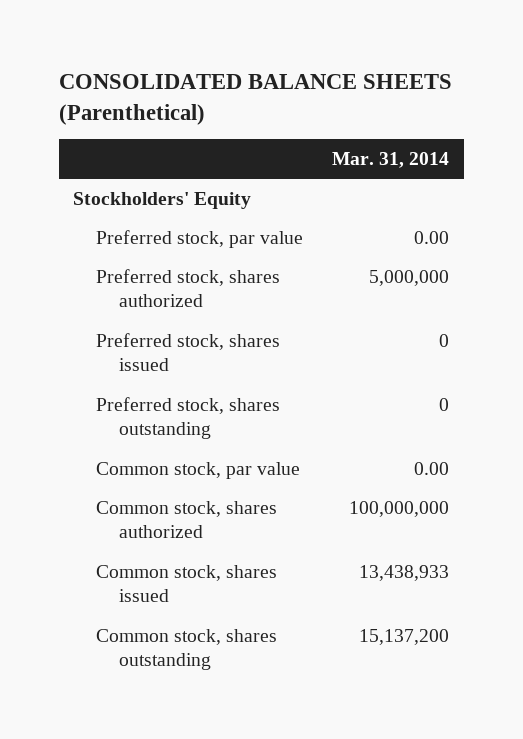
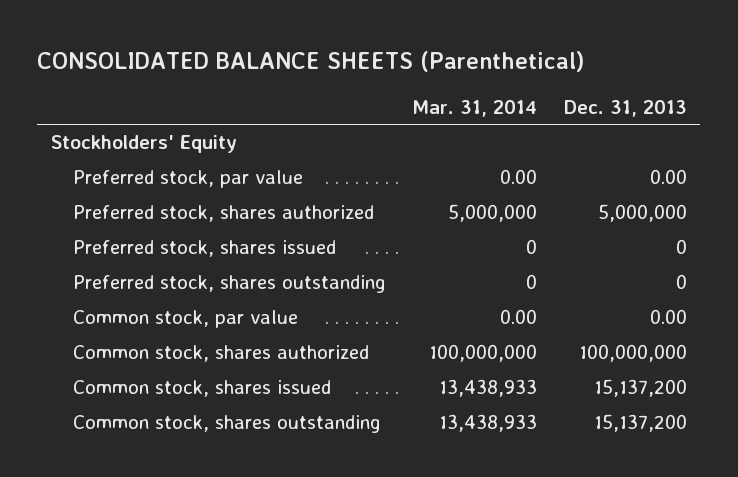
- | Mar. 31, 2014
+ | Mar. 31, 2014 | Dec. 31, 2013
- Common stock, shares outstanding | 15,137,200
+ Common stock, shares outstanding | 13,438,933 | 15,137,200

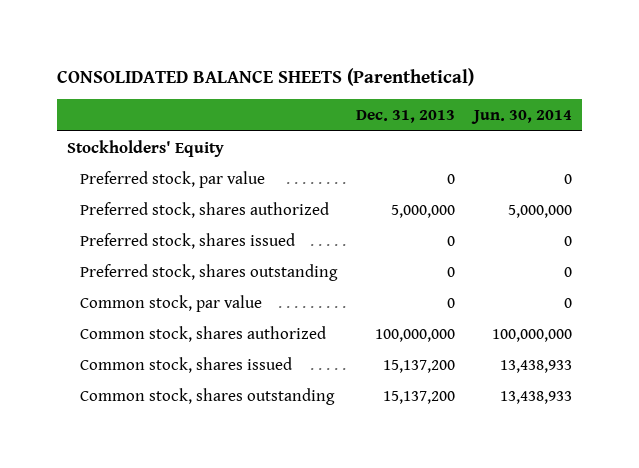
- | Mar. 31, 2014 | Dec. 31, 2013
+ | Dec. 31, 2013 | Jun. 30, 2014
- Preferred stock, par value | 0.00 | 0.00
+ Preferred stock, par value | 0 | 0
- Common stock, par value | 0.00 | 0.00
+ Common stock, par value | 0 | 0

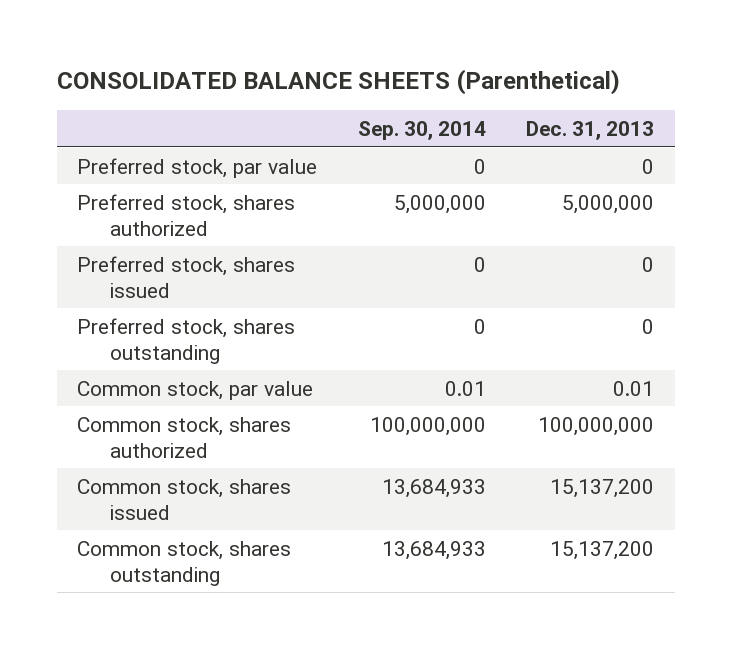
- | Dec. 31, 2013 | Jun. 30, 2014
+ | Sep. 30, 2014 | Dec. 31, 2013
- Stockholders' Equity
- Common stock, par value | 0 | 0
+ Common stock, par value | 0.01 | 0.01

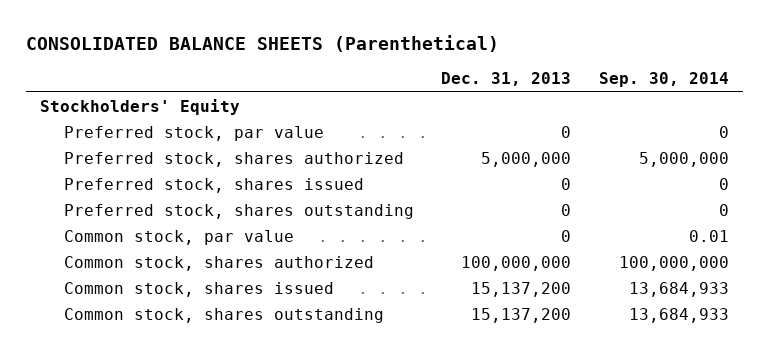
- | Sep. 30, 2014 | Dec. 31, 2013
+ | Dec. 31, 2013 | Sep. 30, 2014
+ Stockholders' Equity
- Common stock, par value | 0.01 | 0.01
+ Common stock, par value | 0 | 0.01

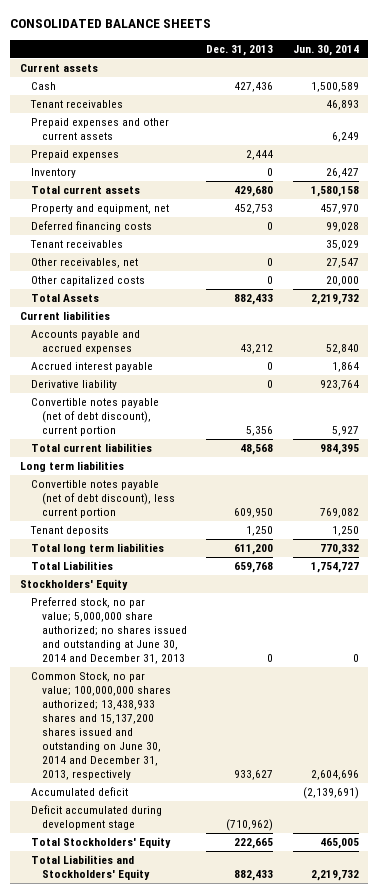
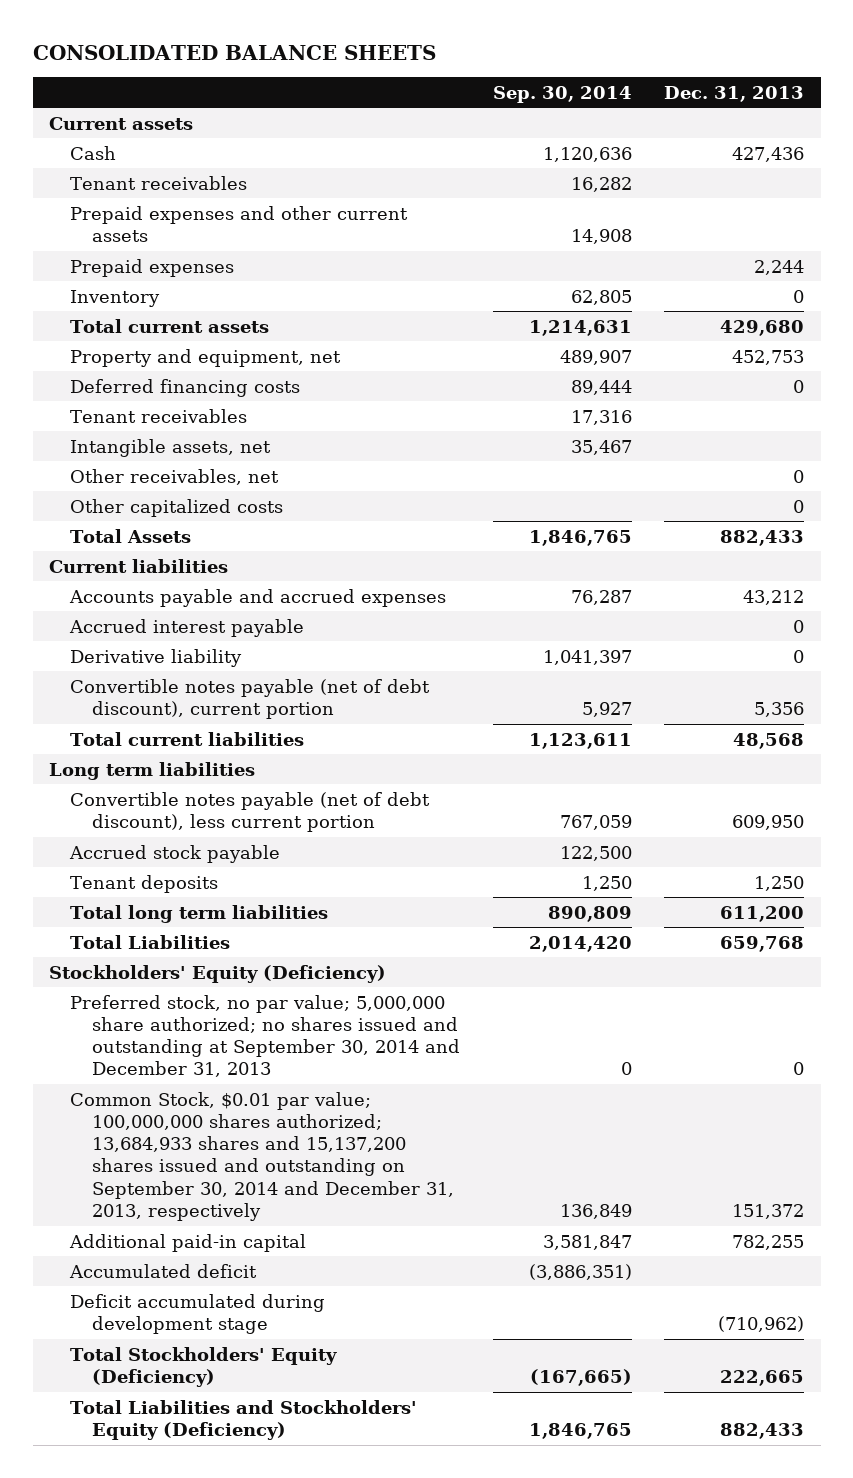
- | Dec. 31, 2013 | Jun. 30, 2014
+ | Sep. 30, 2014 | Dec. 31, 2013
- Prepaid expenses | 2,444 |
+ Prepaid expenses | | 2,244
+ Intangible assets, net | 35,467 |
+ Accrued stock payable | 122,500 |
- Stockholders' Equity
- Preferred stock, no par value; 5,000,000 share authorized; no shares issued and outstanding at June 30, 2014 and December 31, 2013 | 0 | 0
- Common Stock, no par value; 100,000,000 shares authorized; 13,438,933 shares and 15,137,200 shares issued and outstanding on June 30, 2014 and December 31, 2013, respectively | 933,627 | 2,604,696
+ Stockholders' Equity (Deficiency)
+ Preferred stock, no par value; 5,000,000 share authorized; no shares issued and outstanding at September 30, 2014 and December 31, 2013 | 0 | 0
+ Common Stock, $0.01 par value; 100,000,000 shares authorized; 13,684,933 shares and 15,137,200 shares issued and outstanding on September 30, 2014 and December 31, 2013, respectively | 136,849 | 151,372
+ Additional paid-in capital | 3,581,847 | 782,255
- Total Stockholders' Equity | 222,665 | 465,005
- Total Liabilities and Stockholders' Equity | 882,433 | 2,219,732
+ Total Stockholders' Equity (Deficiency) | (167,665) | 222,665
+ Total Liabilities and Stockholders' Equity (Deficiency) | 1,846,765 | 882,433

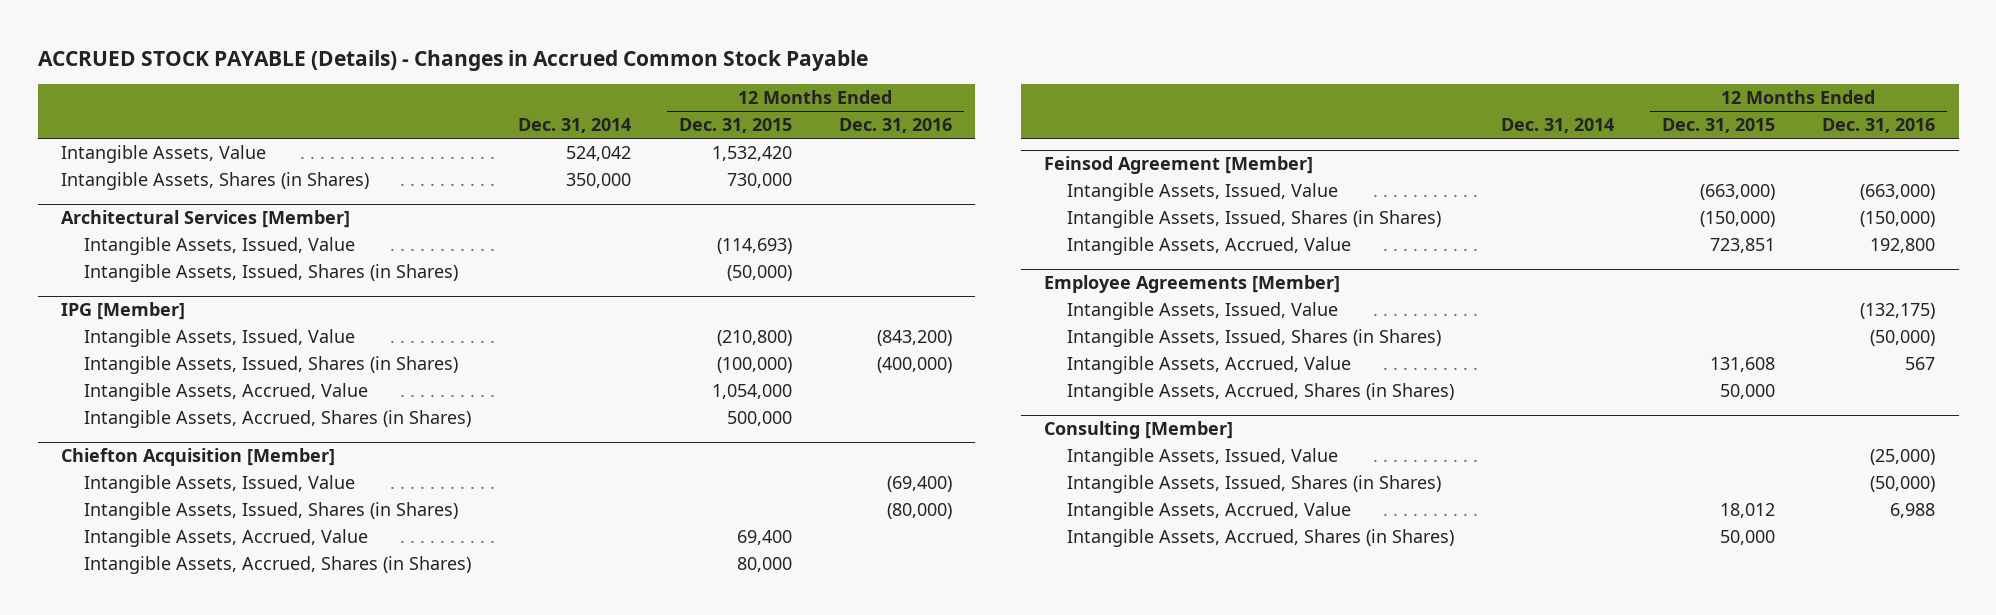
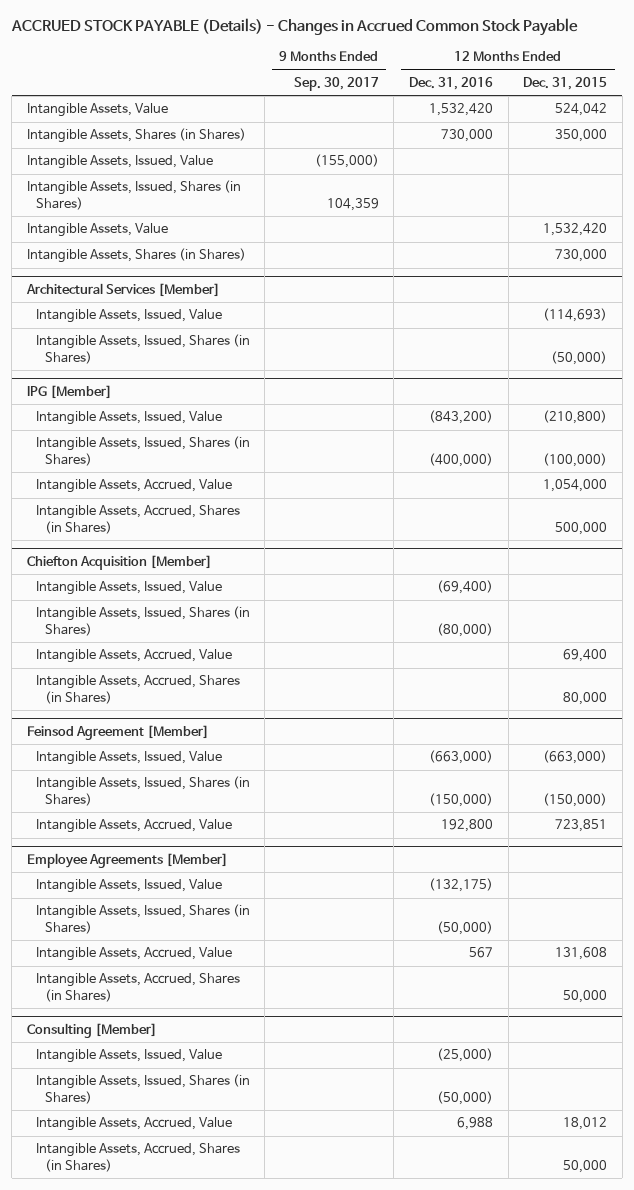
- | Dec. 31, 2014 | 12 Months Ended Dec. 31, 2015 | 12 Months Ended Dec. 31, 2016
+ | 9 Months Ended Sep. 30, 2017 | 12 Months Ended Dec. 31, 2016 | 12 Months Ended Dec. 31, 2015
+ Intangible Assets, Value | | 1,532,420 | 524,042
+ Intangible Assets, Shares (in Shares) | | 730,000 | 350,000
+ Intangible Assets, Issued, Value | (155,000) | |
+ Intangible Assets, Issued, Shares (in Shares) | 104,359 | |

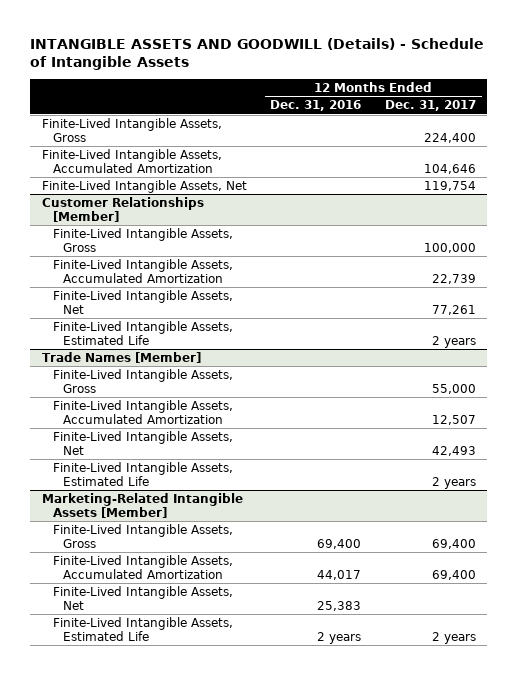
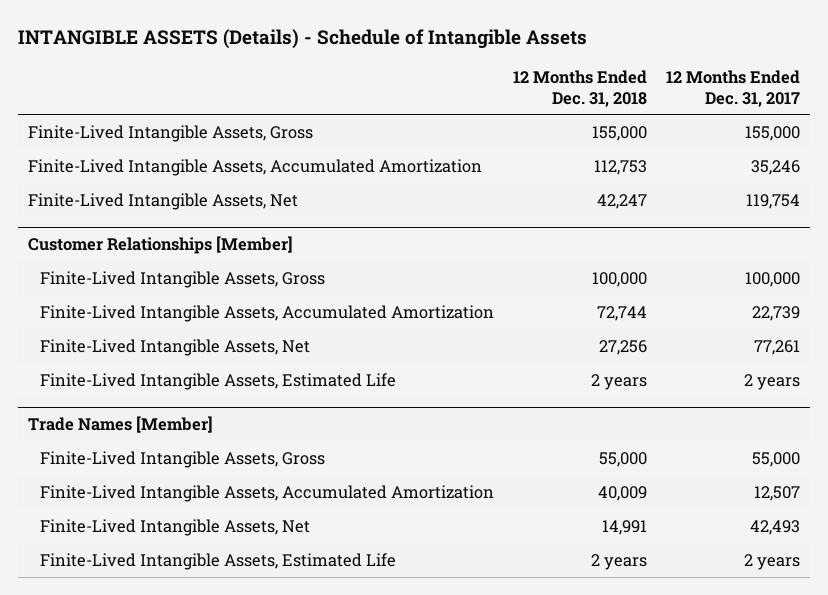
- INTANGIBLE ASSETS AND GOODWILL (Details) - Schedule of Intangible Assets
+ INTANGIBLE ASSETS (Details) - Schedule of Intangible Assets
- | 12 Months Ended Dec. 31, 2016 | 12 Months Ended Dec. 31, 2017
+ | 12 Months Ended Dec. 31, 2018 | 12 Months Ended Dec. 31, 2017
- Finite-Lived Intangible Assets, Gross | | 224,400
- Finite-Lived Intangible Assets, Accumulated Amortization | | 104,646
+ Finite-Lived Intangible Assets, Gross | 155,000 | 155,000
+ Finite-Lived Intangible Assets, Accumulated Amortization | 112,753 | 35,246
- Marketing-Related Intangible Assets [Member]
- Finite-Lived Intangible Assets, Gross | 69,400 | 69,400
- Finite-Lived Intangible Assets, Accumulated Amortization | 44,017 | 69,400
- Finite-Lived Intangible Assets, Net | 25,383 |
- Finite-Lived Intangible Assets, Estimated Life | 2 years | 2 years

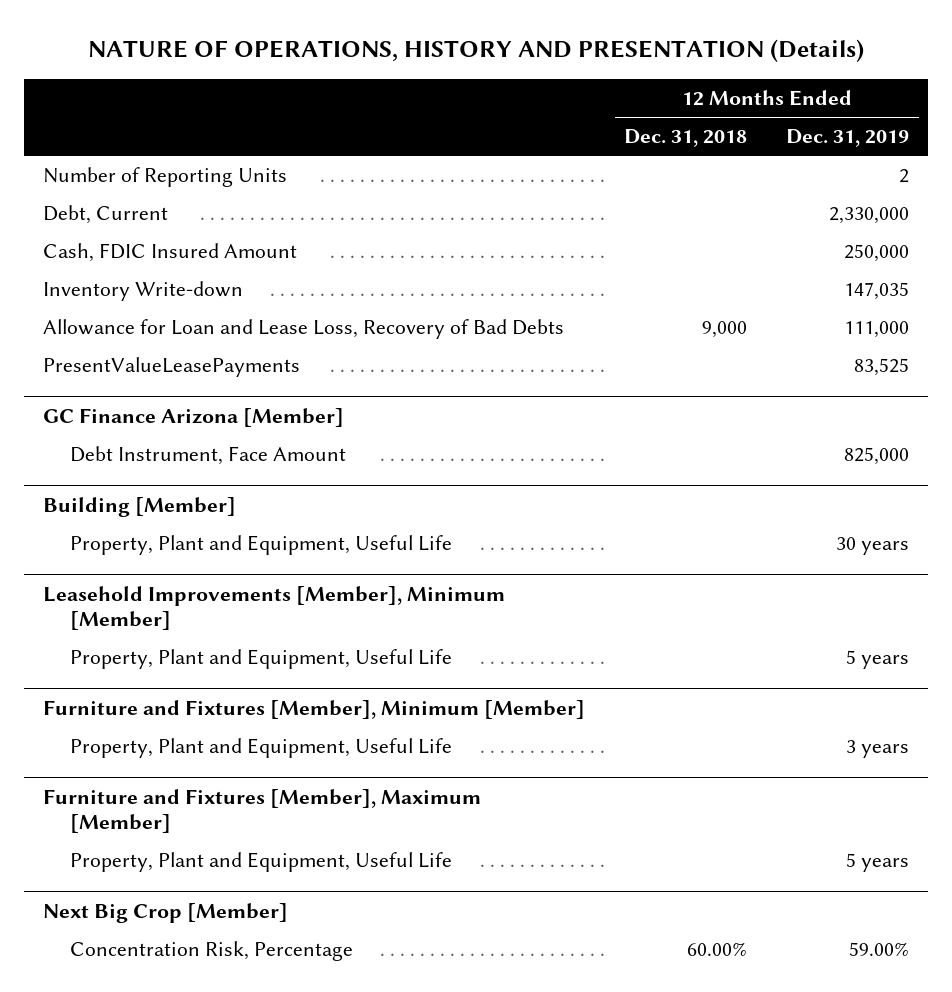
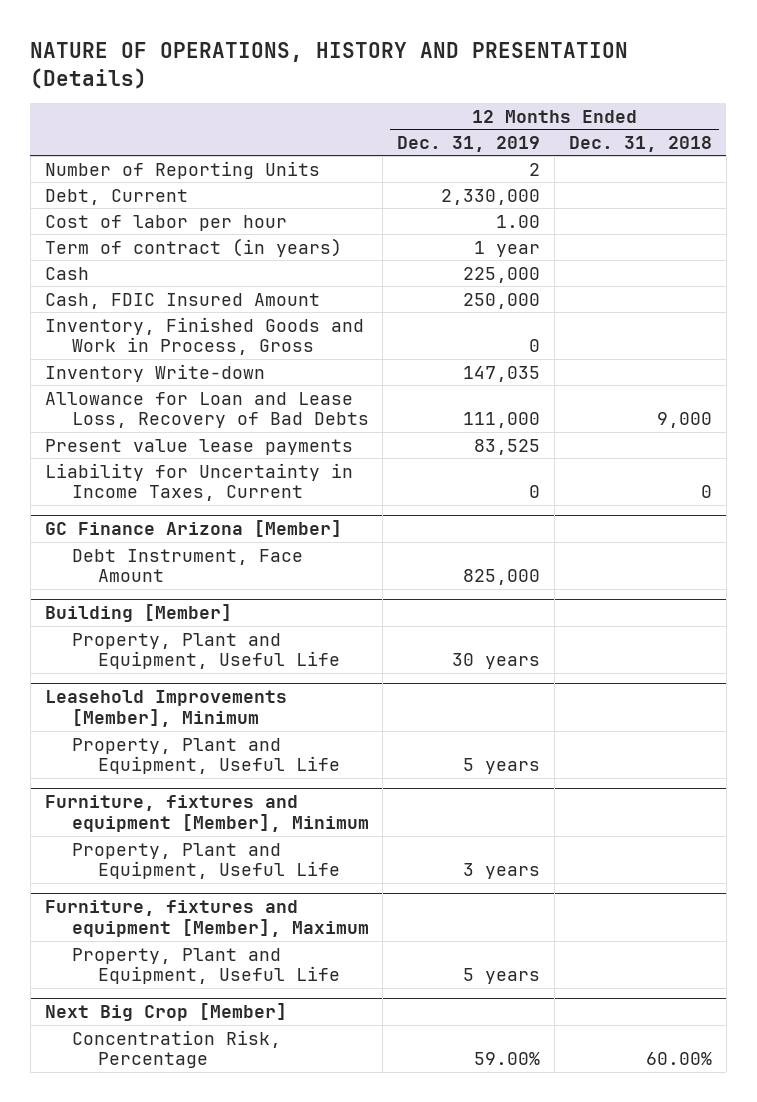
- | 12 Months Ended Dec. 31, 2018 | 12 Months Ended Dec. 31, 2019
+ | 12 Months Ended Dec. 31, 2019 | 12 Months Ended Dec. 31, 2018
+ Cost of labor per hour | 1.00 |
+ Term of contract (in years) | 1 year |
+ Cash | 225,000 |
+ Inventory, Finished Goods and Work in Process, Gross | 0 |
- PresentValueLeasePayments | | 83,525
+ Present value lease payments | 83,525 |
+ Liability for Uncertainty in Income Taxes, Current | 0 | 0
- Leasehold Improvements [Member], Minimum [Member]
+ Leasehold Improvements [Member], Minimum
- Furniture and Fixtures [Member], Minimum [Member]
+ Furniture, fixtures and equipment [Member], Minimum
- Furniture and Fixtures [Member], Maximum [Member]
+ Furniture, fixtures and equipment [Member], Maximum

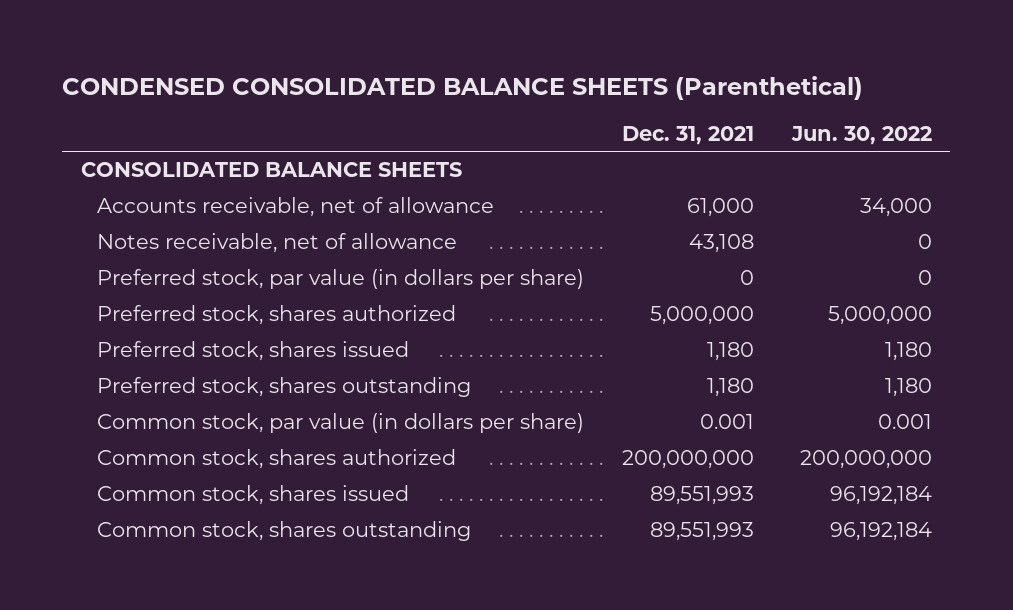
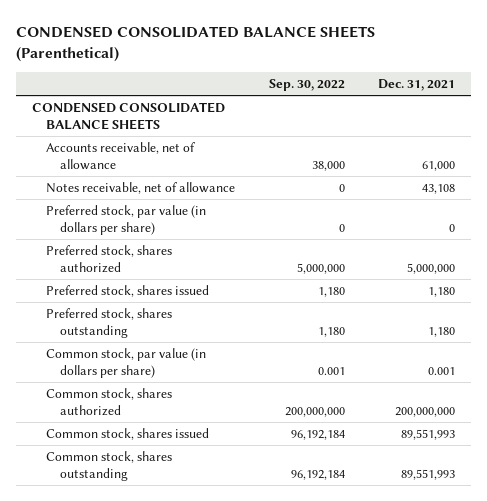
- | Dec. 31, 2021 | Jun. 30, 2022
+ | Sep. 30, 2022 | Dec. 31, 2021
- CONSOLIDATED BALANCE SHEETS
+ CONDENSED CONSOLIDATED BALANCE SHEETS

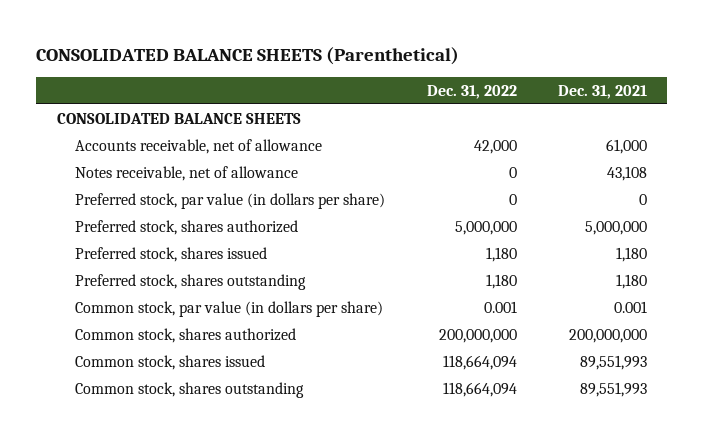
- CONDENSED CONSOLIDATED BALANCE SHEETS (Parenthetical)
+ CONSOLIDATED BALANCE SHEETS (Parenthetical)
- | Sep. 30, 2022 | Dec. 31, 2021
+ | Dec. 31, 2022 | Dec. 31, 2021
- CONDENSED CONSOLIDATED BALANCE SHEETS
+ CONSOLIDATED BALANCE SHEETS

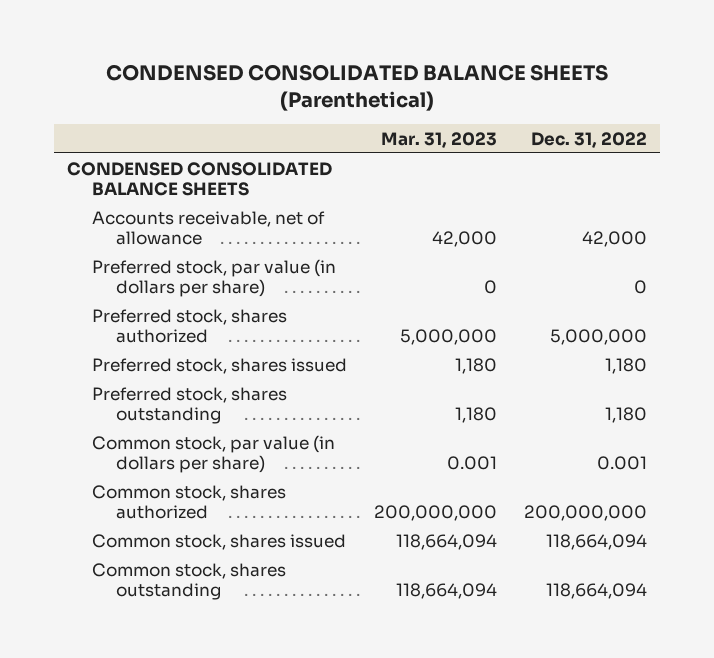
- CONSOLIDATED BALANCE SHEETS (Parenthetical)
+ CONDENSED CONSOLIDATED BALANCE SHEETS (Parenthetical)
- | Dec. 31, 2022 | Dec. 31, 2021
+ | Mar. 31, 2023 | Dec. 31, 2022
- CONSOLIDATED BALANCE SHEETS
+ CONDENSED CONSOLIDATED BALANCE SHEETS
- Notes receivable, net of allowance | 0 | 43,108

